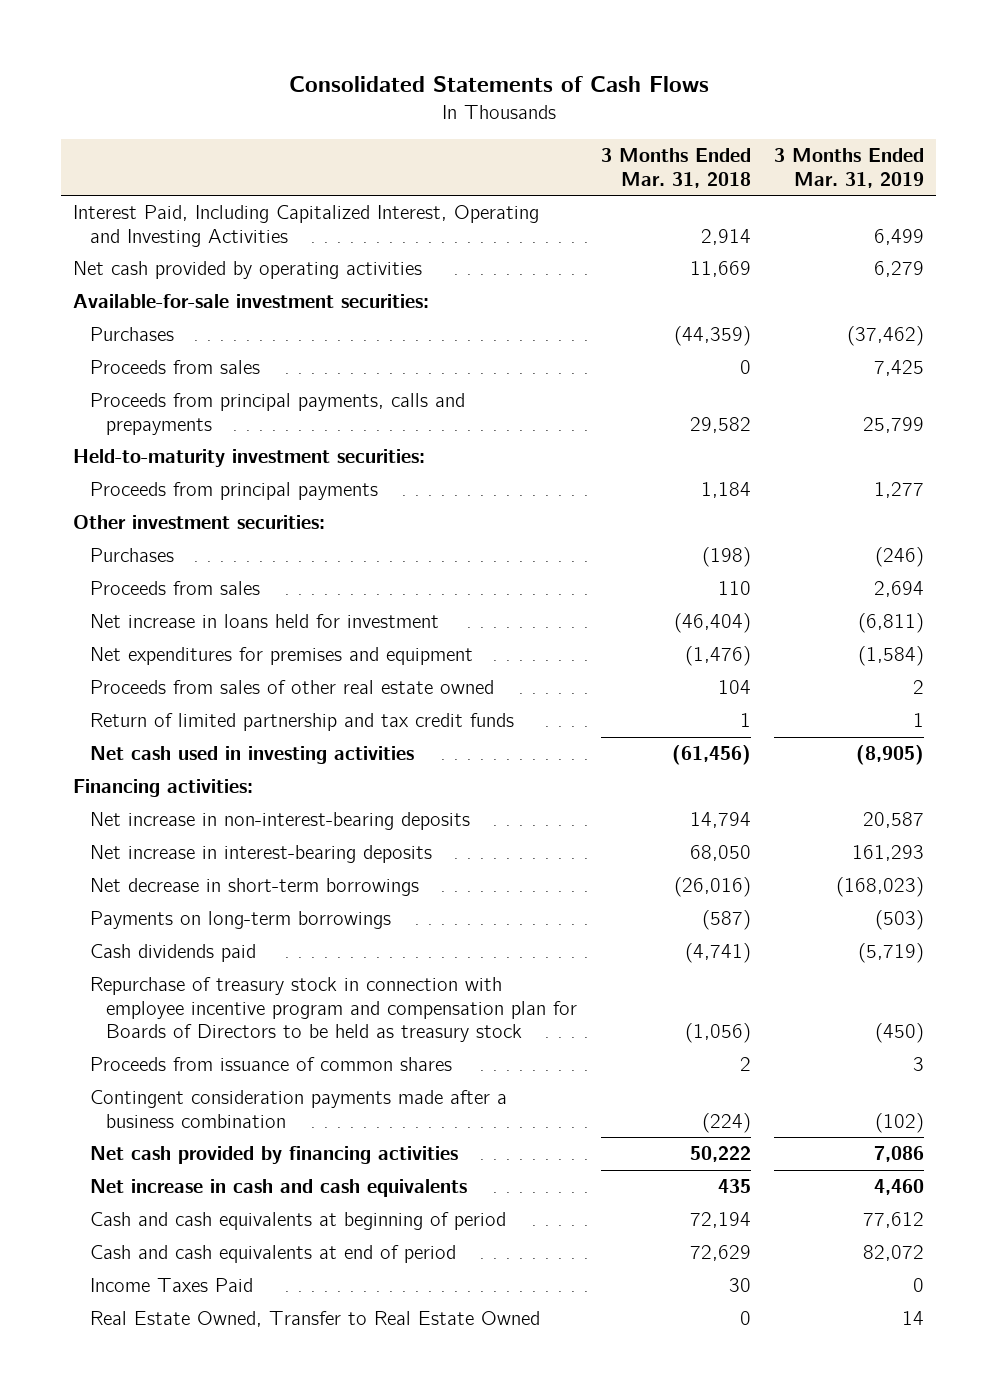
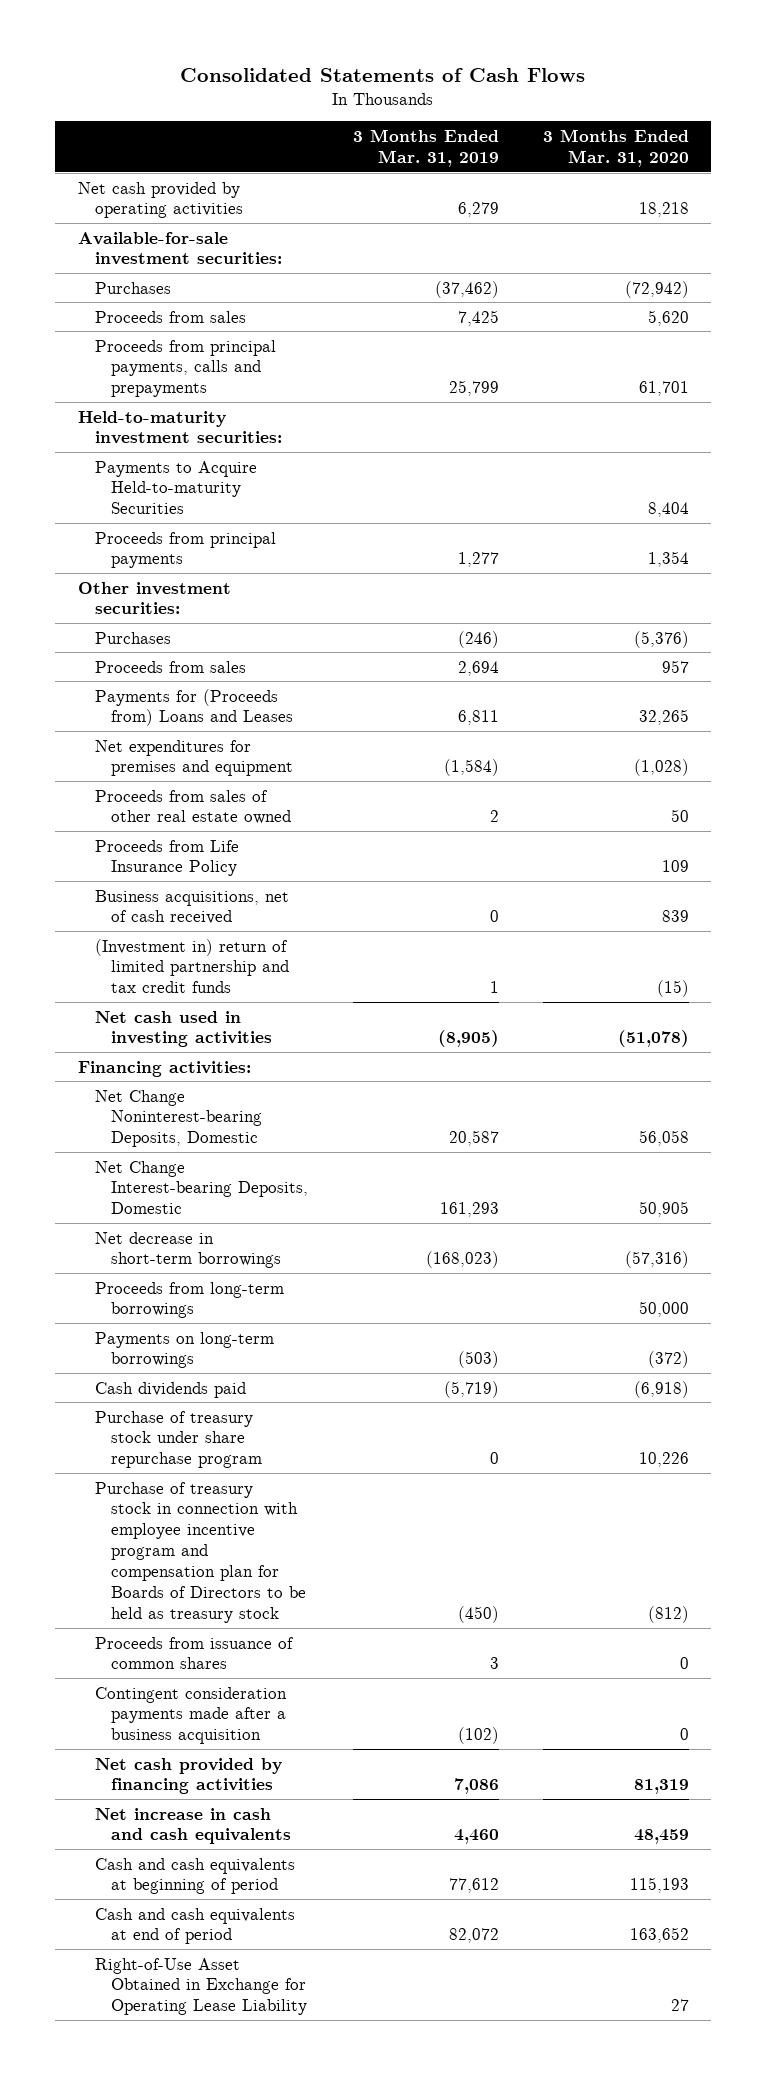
- | 3 Months Ended Mar. 31, 2018 | 3 Months Ended Mar. 31, 2019
+ | 3 Months Ended Mar. 31, 2019 | 3 Months Ended Mar. 31, 2020
- Interest Paid, Including Capitalized Interest, Operating and Investing Activities | 2,914 | 6,499
+ Payments to Acquire Held-to-maturity Securities | | 8,404
- Net increase in loans held for investment | (46,404) | (6,811)
+ Payments for (Proceeds from) Loans and Leases | 6,811 | 32,265
- Return of limited partnership and tax credit funds | 1 | 1
+ Proceeds from Life Insurance Policy | | 109
+ Business acquisitions, net of cash received | 0 | 839
+ (Investment in) return of limited partnership and tax credit funds | 1 | (15)
- Net increase in non-interest-bearing deposits | 14,794 | 20,587
- Net increase in interest-bearing deposits | 68,050 | 161,293
+ Net Change Noninterest-bearing Deposits, Domestic | 20,587 | 56,058
+ Net Change Interest-bearing Deposits, Domestic | 161,293 | 50,905
+ Proceeds from long-term borrowings | | 50,000
- Repurchase of treasury stock in connection with employee incentive program and compensation plan for Boards of Directors to be held as treasury stock | (1,056) | (450)
+ Purchase of treasury stock under share repurchase program | 0 | 10,226
+ Purchase of treasury stock in connection with employee incentive program and compensation plan for Boards of Directors to be held as treasury stock | (450) | (812)
- Contingent consideration payments made after a business combination | (224) | (102)
+ Contingent consideration payments made after a business acquisition | (102) | 0
- Income Taxes Paid | 30 | 0
- Real Estate Owned, Transfer to Real Estate Owned | 0 | 14
+ Right-of-Use Asset Obtained in Exchange for Operating Lease Liability | | 27

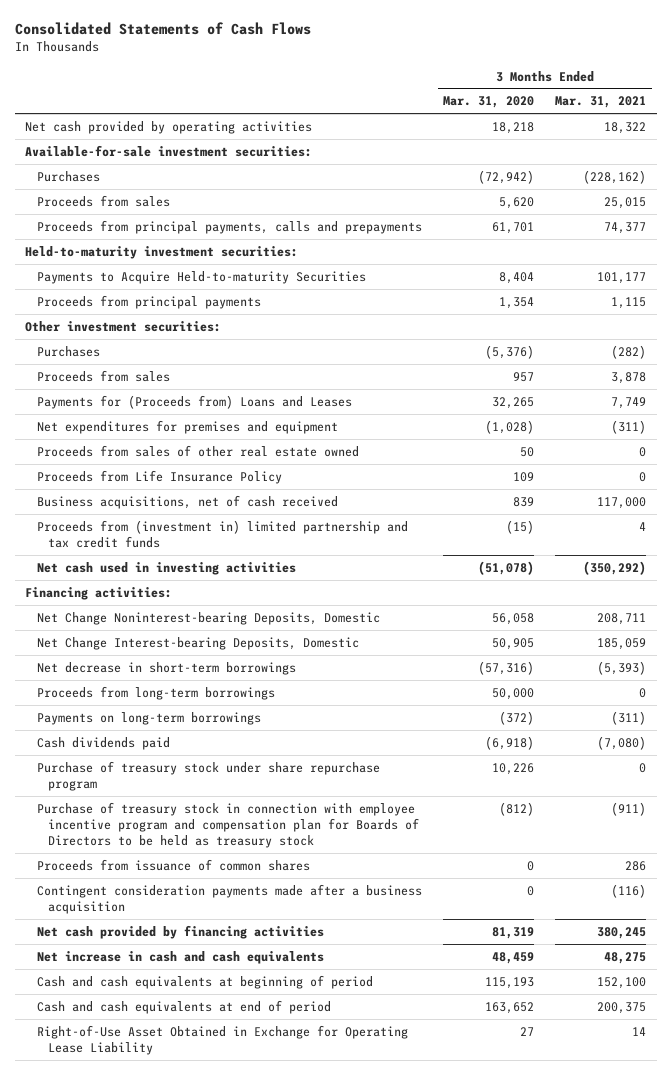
- | 3 Months Ended Mar. 31, 2019 | 3 Months Ended Mar. 31, 2020
+ | 3 Months Ended Mar. 31, 2020 | 3 Months Ended Mar. 31, 2021
- (Investment in) return of limited partnership and tax credit funds | 1 | (15)
+ Proceeds from (investment in) limited partnership and tax credit funds | (15) | 4

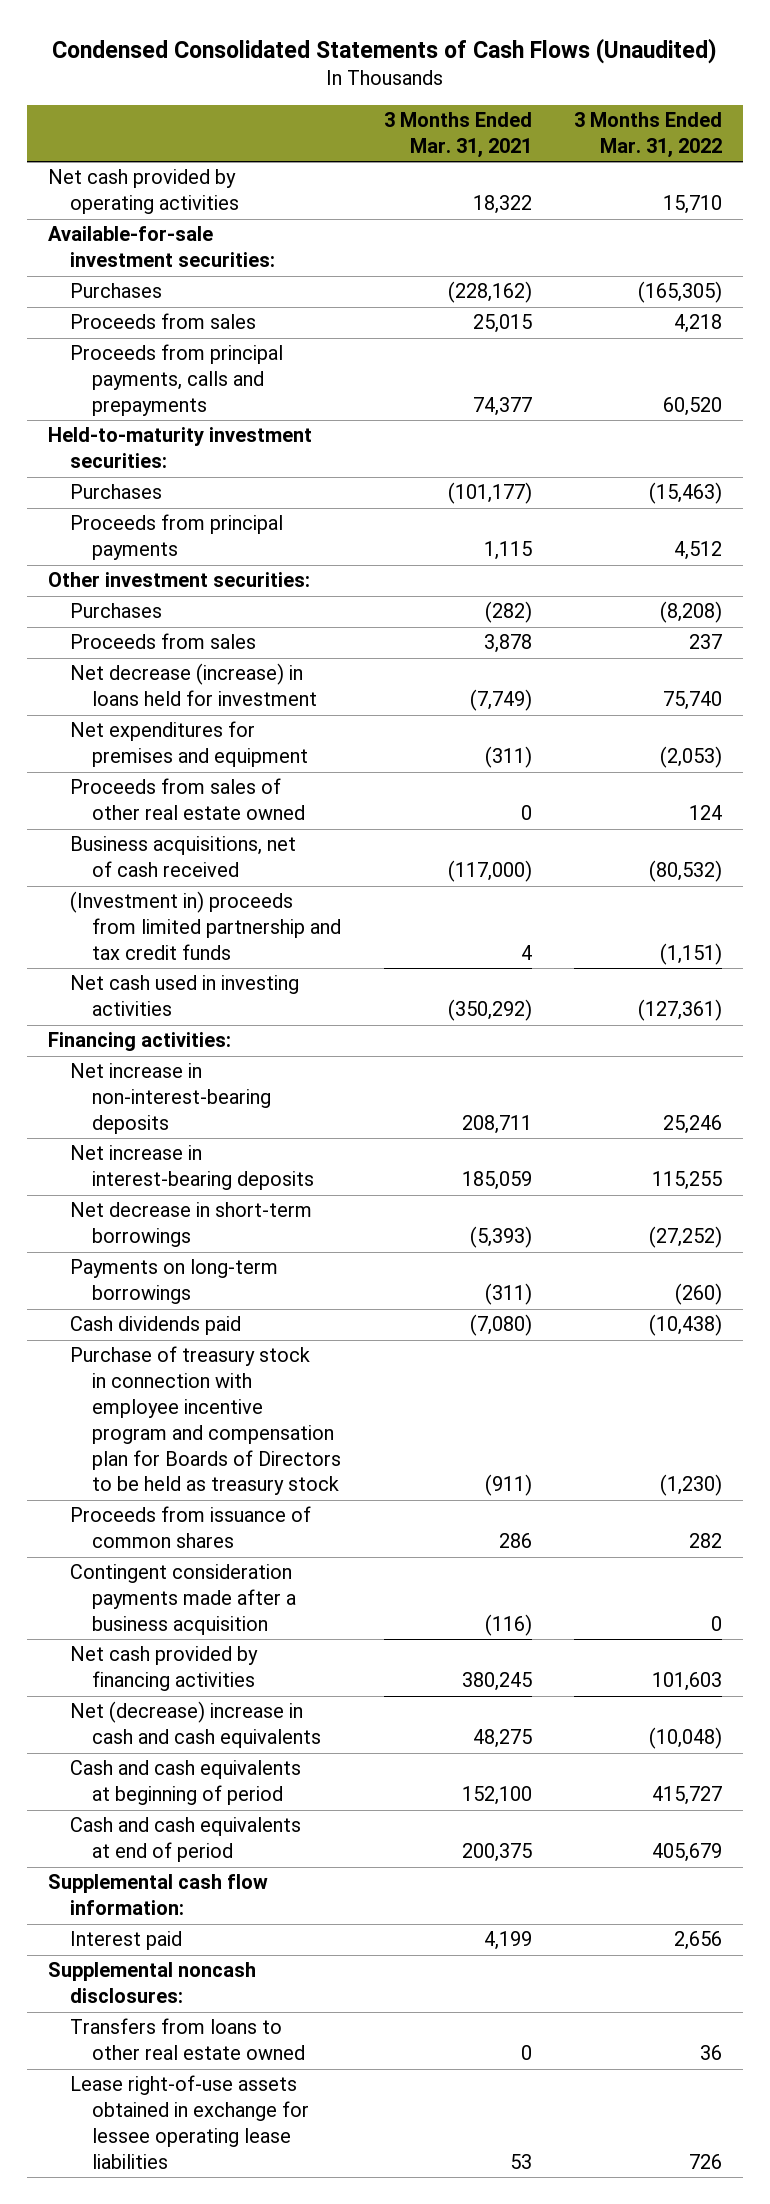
- Consolidated Statements of Cash Flows
+ Condensed Consolidated Statements of Cash Flows (Unaudited)
- | 3 Months Ended Mar. 31, 2020 | 3 Months Ended Mar. 31, 2021
+ | 3 Months Ended Mar. 31, 2021 | 3 Months Ended Mar. 31, 2022
- Payments to Acquire Held-to-maturity Securities | 8,404 | 101,177
+ Purchases | (101,177) | (15,463)
- Payments for (Proceeds from) Loans and Leases | 32,265 | 7,749
+ Net decrease (increase) in loans held for investment | (7,749) | 75,740
- Proceeds from Life Insurance Policy | 109 | 0
- Business acquisitions, net of cash received | 839 | 117,000
- Proceeds from (investment in) limited partnership and tax credit funds | (15) | 4
+ Business acquisitions, net of cash received | (117,000) | (80,532)
+ (Investment in) proceeds from limited partnership and tax credit funds | 4 | (1,151)
- Net Change Noninterest-bearing Deposits, Domestic | 56,058 | 208,711
- Net Change Interest-bearing Deposits, Domestic | 50,905 | 185,059
+ Net increase in non-interest-bearing deposits | 208,711 | 25,246
+ Net increase in interest-bearing deposits | 185,059 | 115,255
- Proceeds from long-term borrowings | 50,000 | 0
- Purchase of treasury stock under share repurchase program | 10,226 | 0
- Net increase in cash and cash equivalents | 48,459 | 48,275
+ Net (decrease) increase in cash and cash equivalents | 48,275 | (10,048)
- Right-of-Use Asset Obtained in Exchange for Operating Lease Liability | 27 | 14
+ Supplemental cash flow information:
+ Interest paid | 4,199 | 2,656
+ Supplemental noncash disclosures:
+ Transfers from loans to other real estate owned | 0 | 36
+ Lease right-of-use assets obtained in exchange for lessee operating lease liabilities | 53 | 726

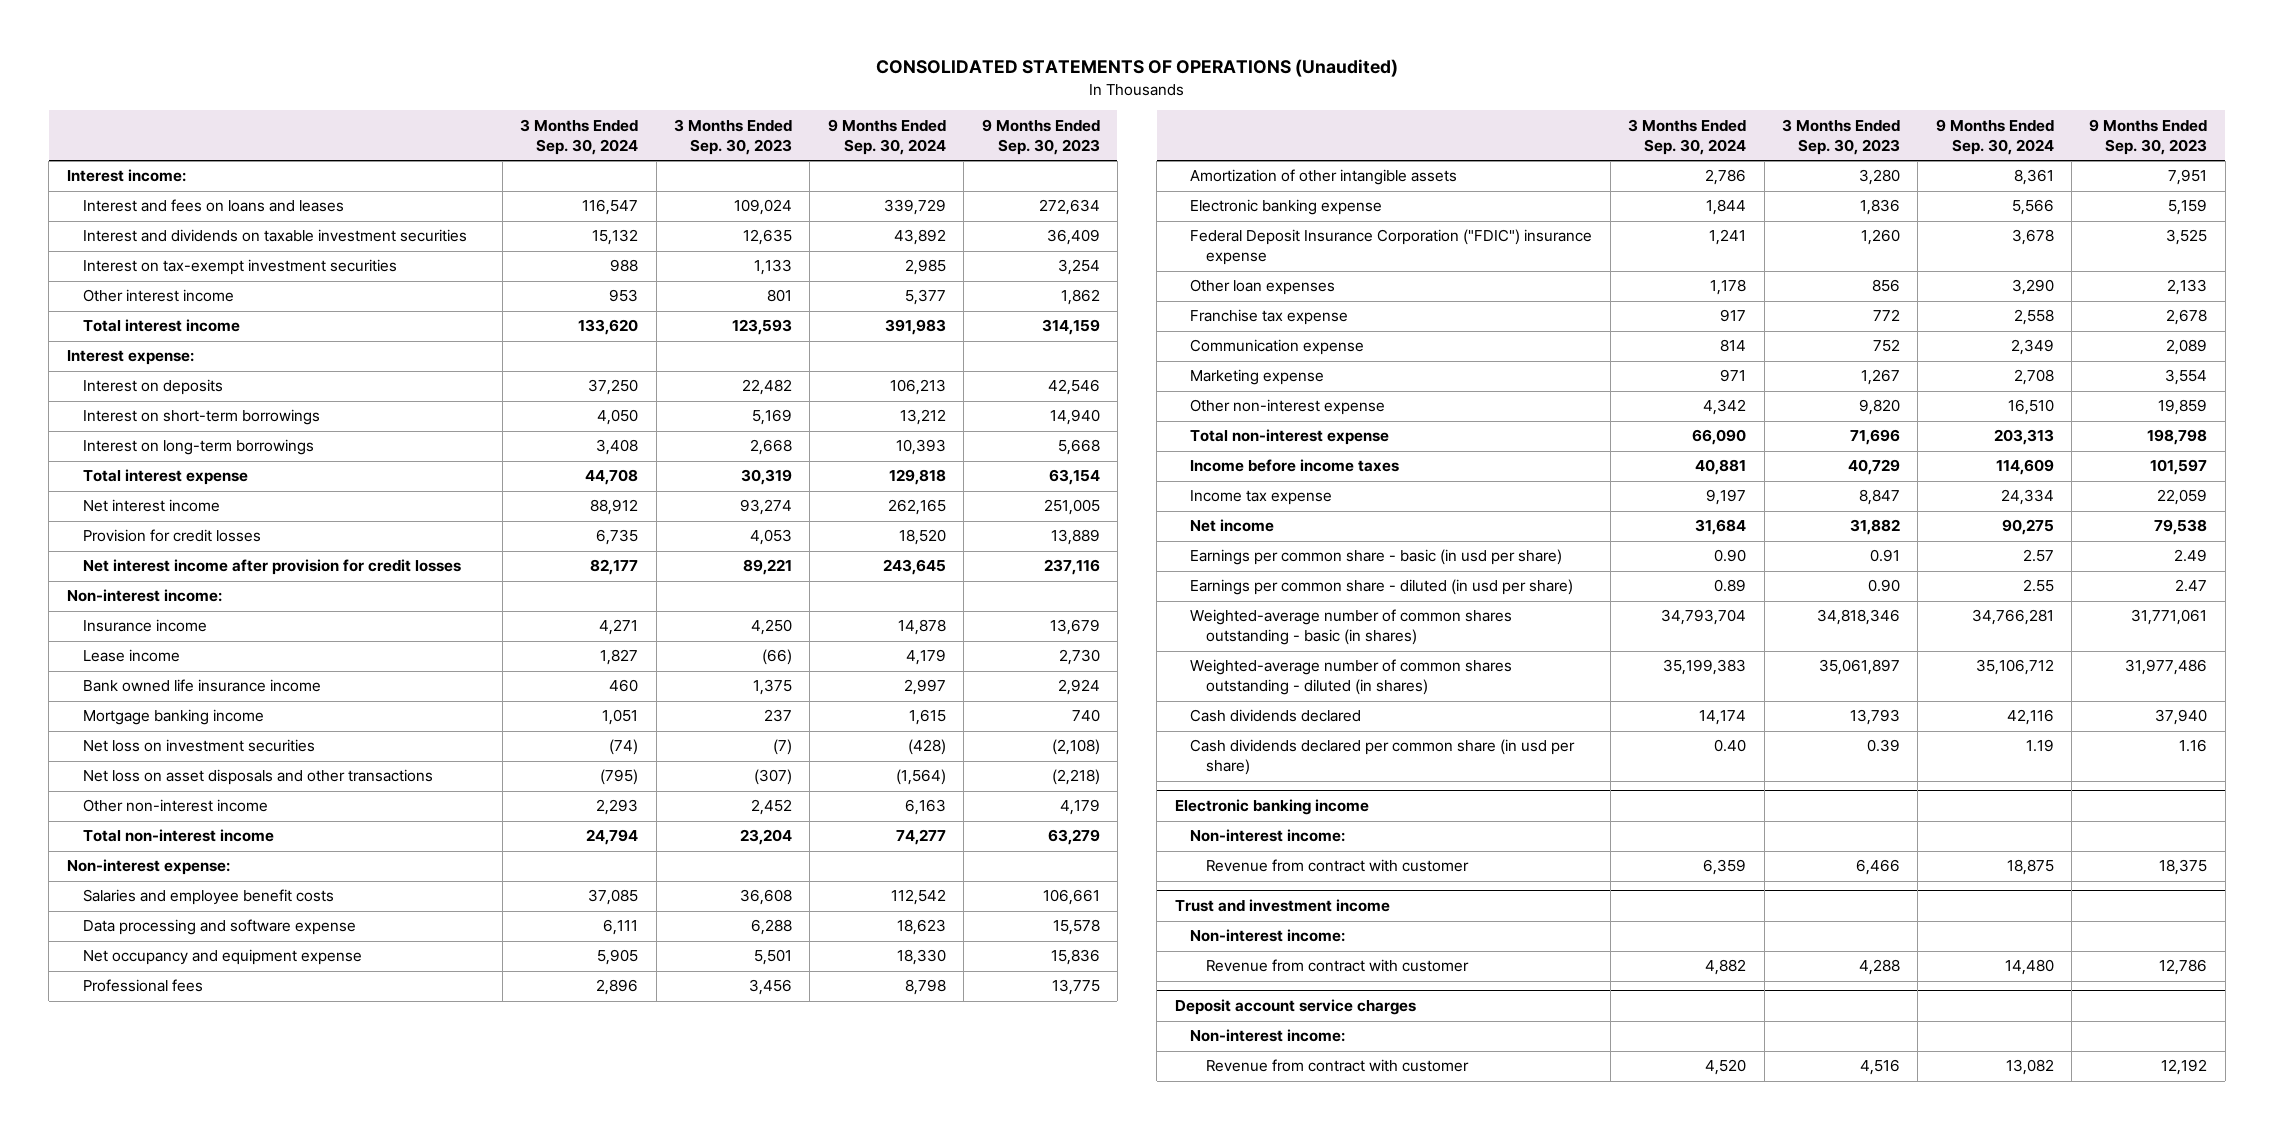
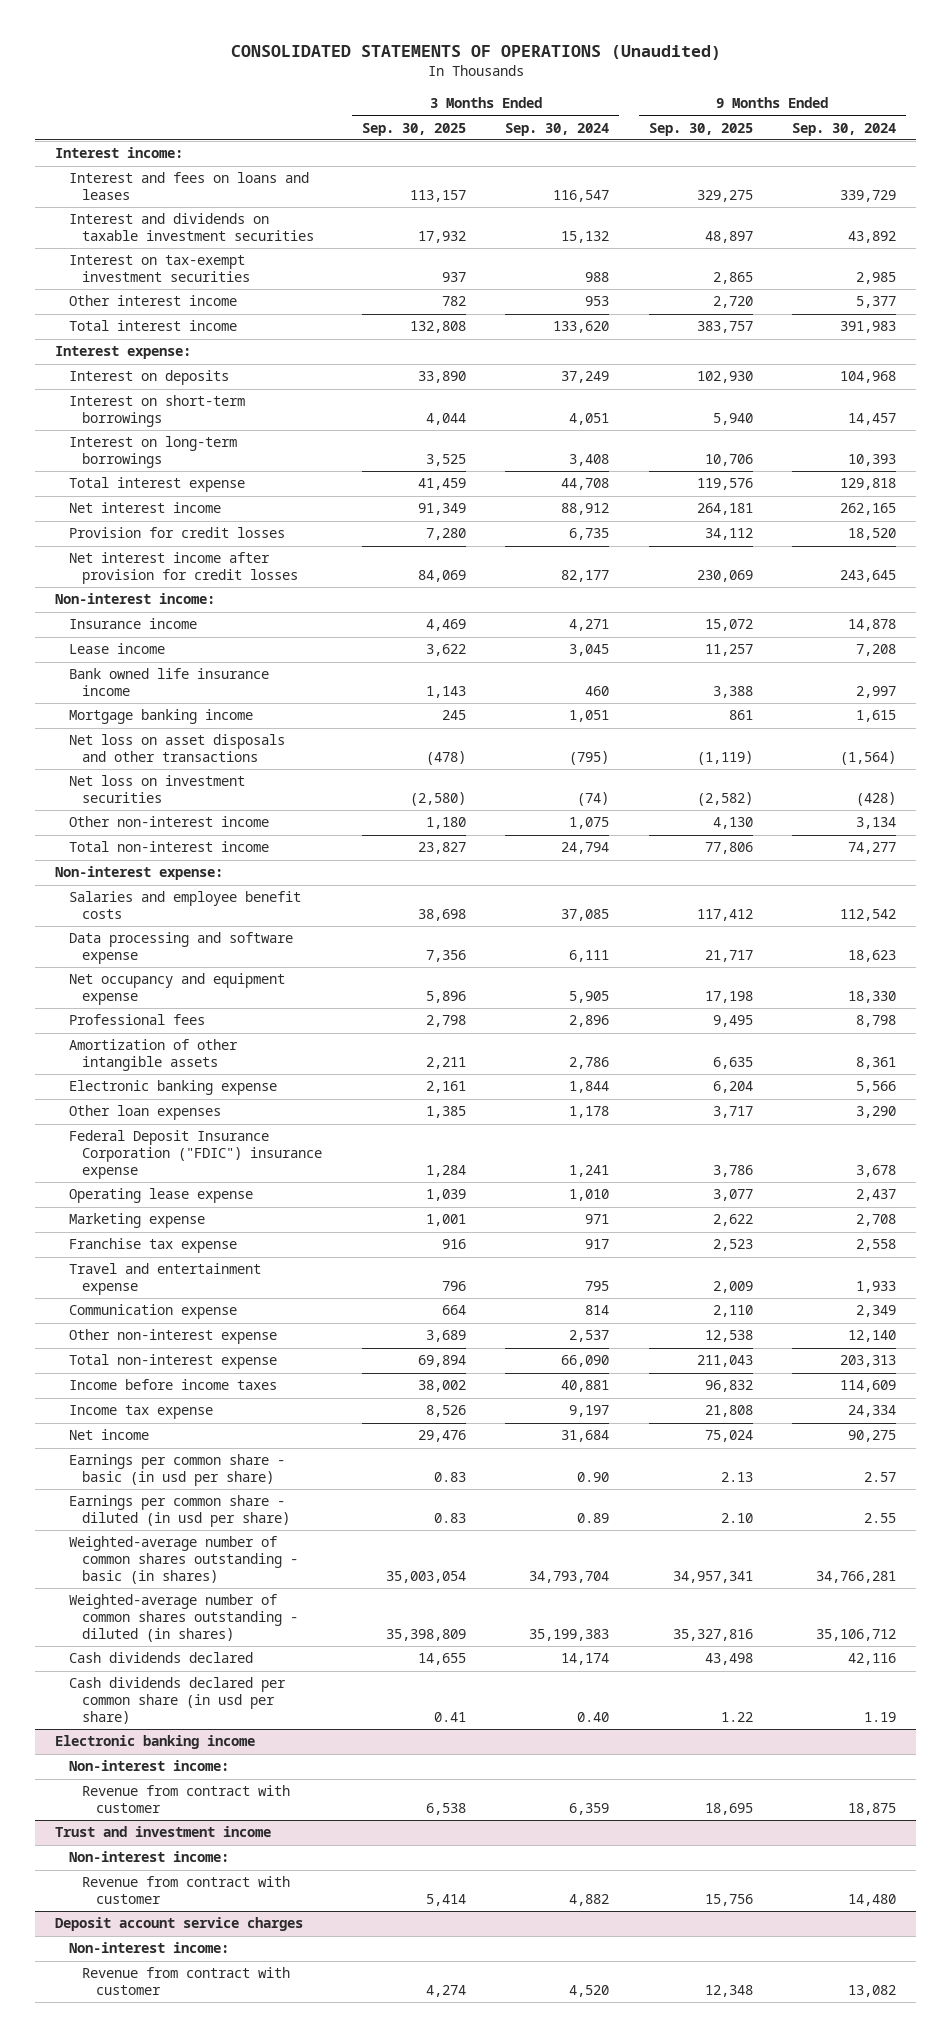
- | 3 Months Ended Sep. 30, 2024 | 3 Months Ended Sep. 30, 2023 | 9 Months Ended Sep. 30, 2024 | 9 Months Ended Sep. 30, 2023
+ | 3 Months Ended Sep. 30, 2025 | 3 Months Ended Sep. 30, 2024 | 9 Months Ended Sep. 30, 2025 | 9 Months Ended Sep. 30, 2024
- Interest on deposits | 37,250 | 22,482 | 106,213 | 42,546
- Interest on short-term borrowings | 4,050 | 5,169 | 13,212 | 14,940
+ Interest on deposits | 33,890 | 37,249 | 102,930 | 104,968
+ Interest on short-term borrowings | 4,044 | 4,051 | 5,940 | 14,457
- Lease income | 1,827 | (66) | 4,179 | 2,730
+ Lease income | 3,622 | 3,045 | 11,257 | 7,208
- Other non-interest income | 2,293 | 2,452 | 6,163 | 4,179
moved down: Net loss on investment securities | (2,580) | (74) | (2,582) | (428)
+ Other non-interest income | 1,180 | 1,075 | 4,130 | 3,134
moved down: Federal Deposit Insurance Corporation ("FDIC") insurance expense | 1,284 | 1,241 | 3,786 | 3,678
+ Operating lease expense | 1,039 | 1,010 | 3,077 | 2,437
moved up: Marketing expense | 1,001 | 971 | 2,622 | 2,708
+ Travel and entertainment expense | 796 | 795 | 2,009 | 1,933
- Other non-interest expense | 4,342 | 9,820 | 16,510 | 19,859
+ Other non-interest expense | 3,689 | 2,537 | 12,538 | 12,140

